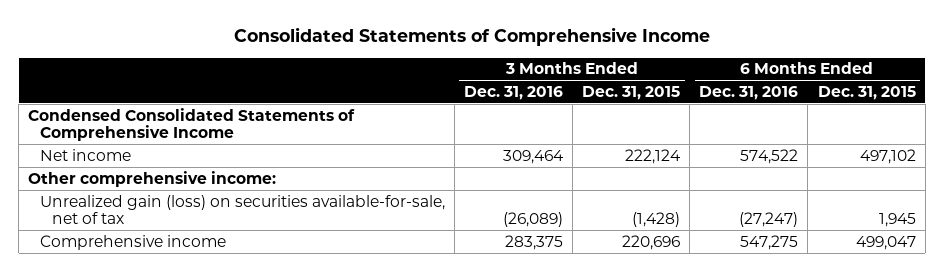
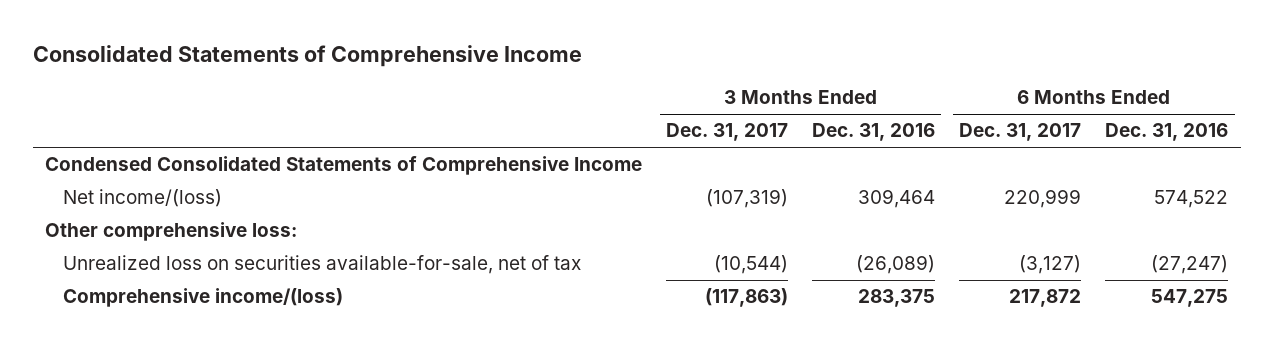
- | 3 Months Ended Dec. 31, 2016 | 3 Months Ended Dec. 31, 2015 | 6 Months Ended Dec. 31, 2016 | 6 Months Ended Dec. 31, 2015
+ | 3 Months Ended Dec. 31, 2017 | 3 Months Ended Dec. 31, 2016 | 6 Months Ended Dec. 31, 2017 | 6 Months Ended Dec. 31, 2016
- Net income | 309,464 | 222,124 | 574,522 | 497,102
- Other comprehensive income:
- Unrealized gain (loss) on securities available-for-sale, net of tax | (26,089) | (1,428) | (27,247) | 1,945
- Comprehensive income | 283,375 | 220,696 | 547,275 | 499,047
+ Net income/(loss) | (107,319) | 309,464 | 220,999 | 574,522
+ Other comprehensive loss:
+ Unrealized loss on securities available-for-sale, net of tax | (10,544) | (26,089) | (3,127) | (27,247)
+ Comprehensive income/(loss) | (117,863) | 283,375 | 217,872 | 547,275

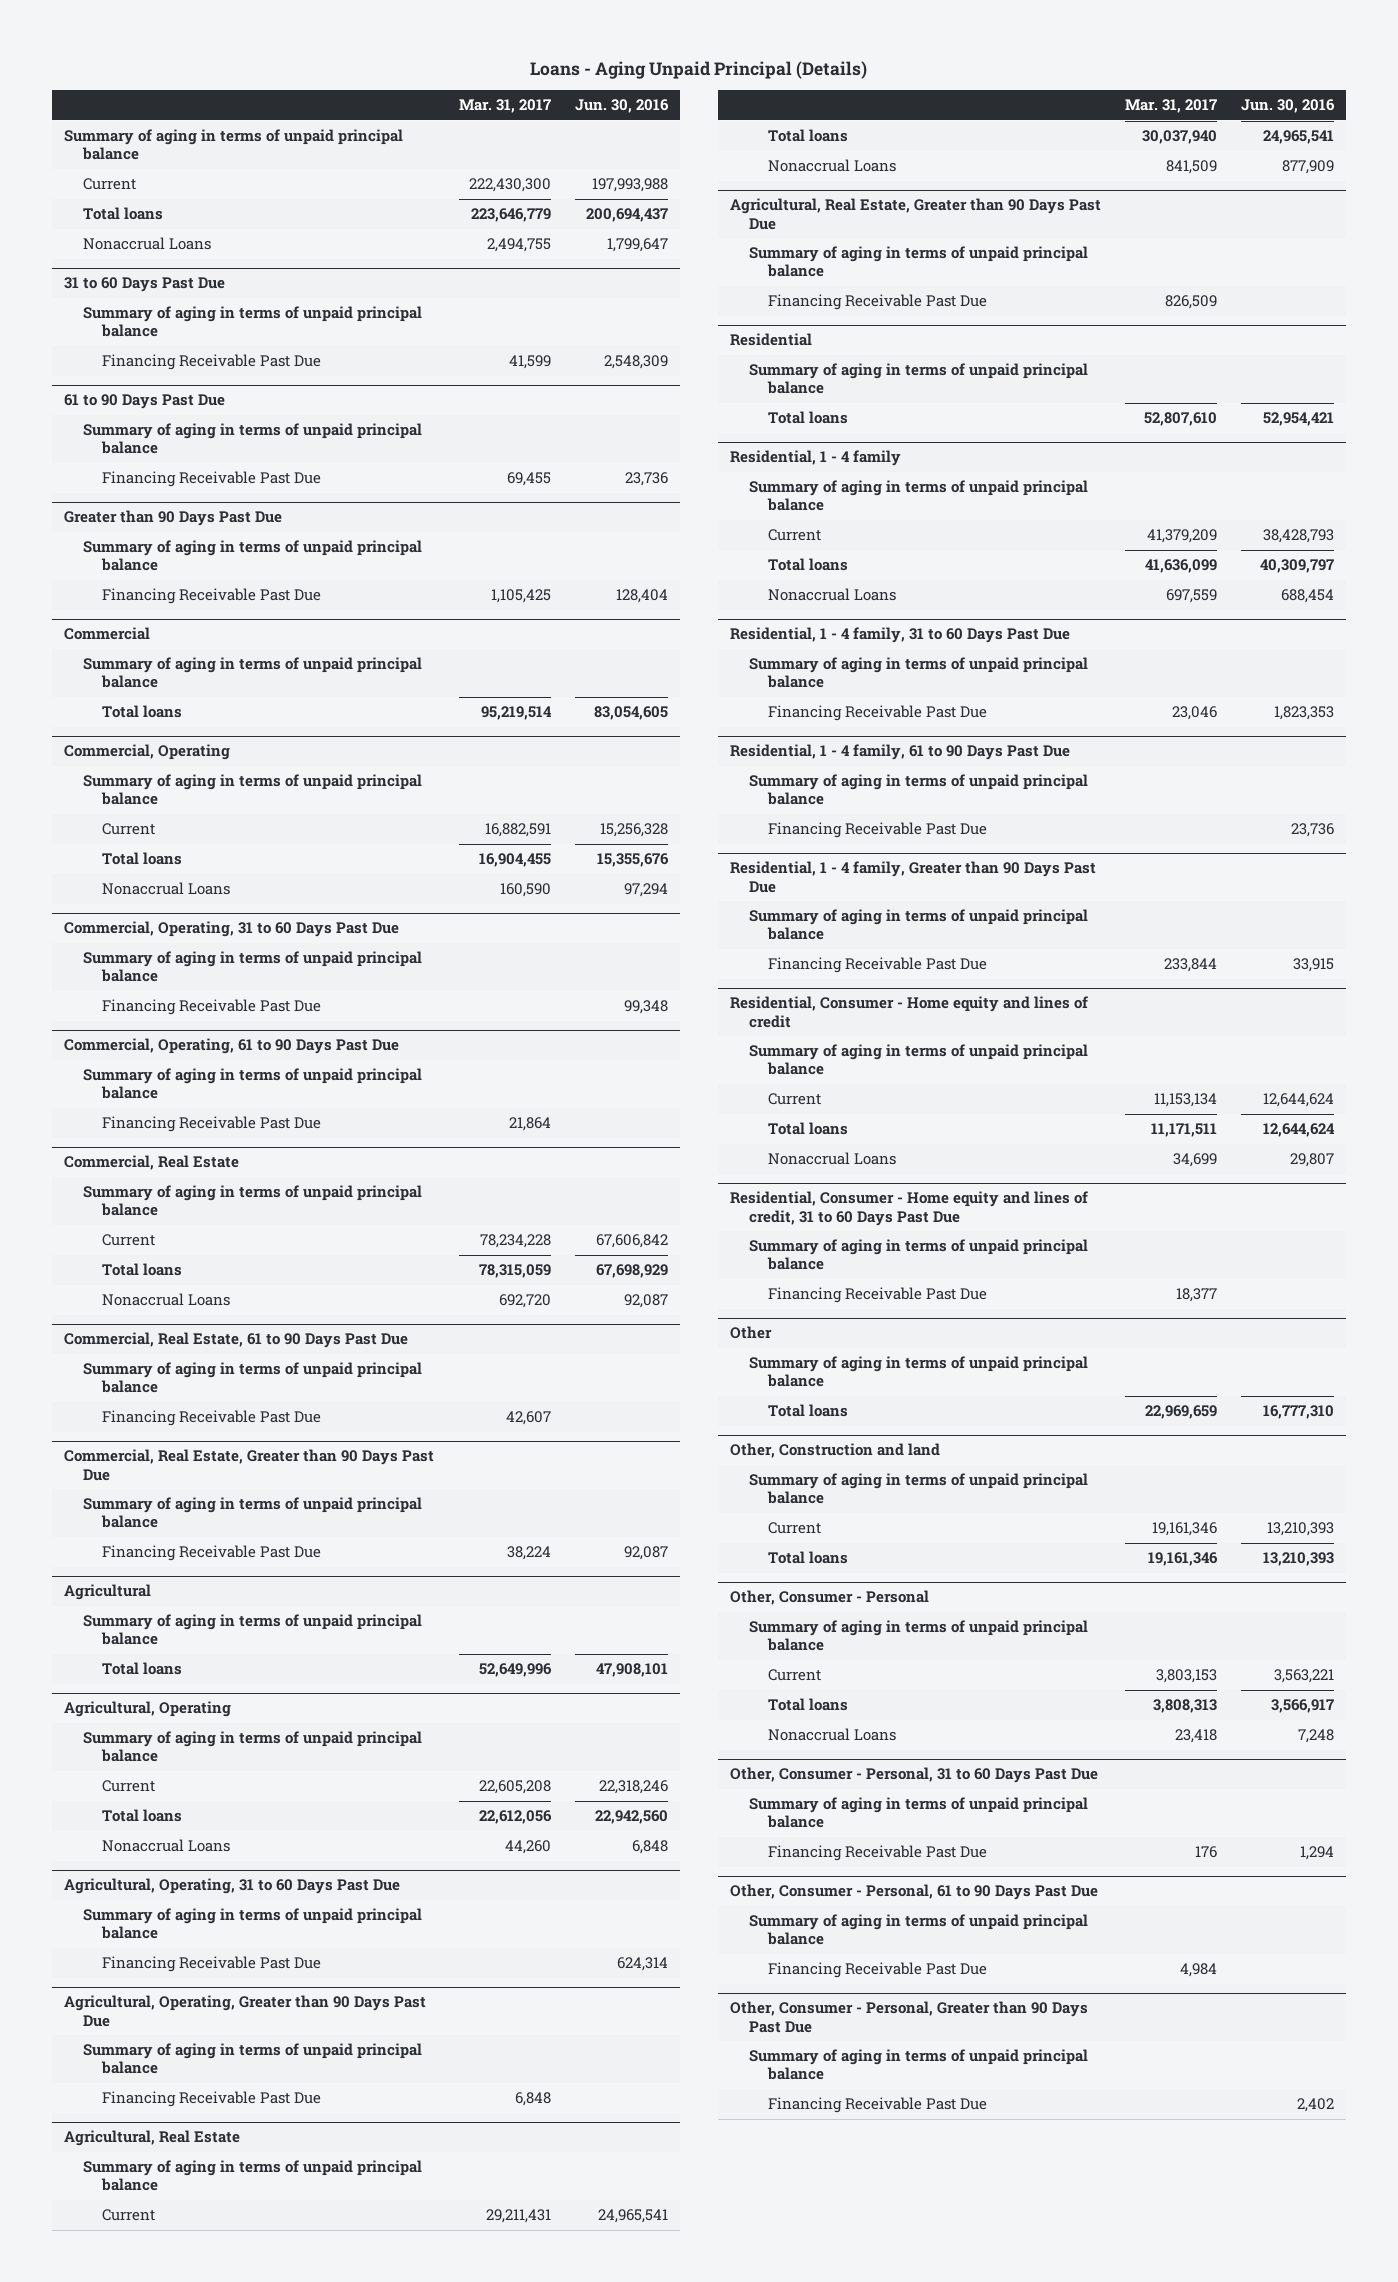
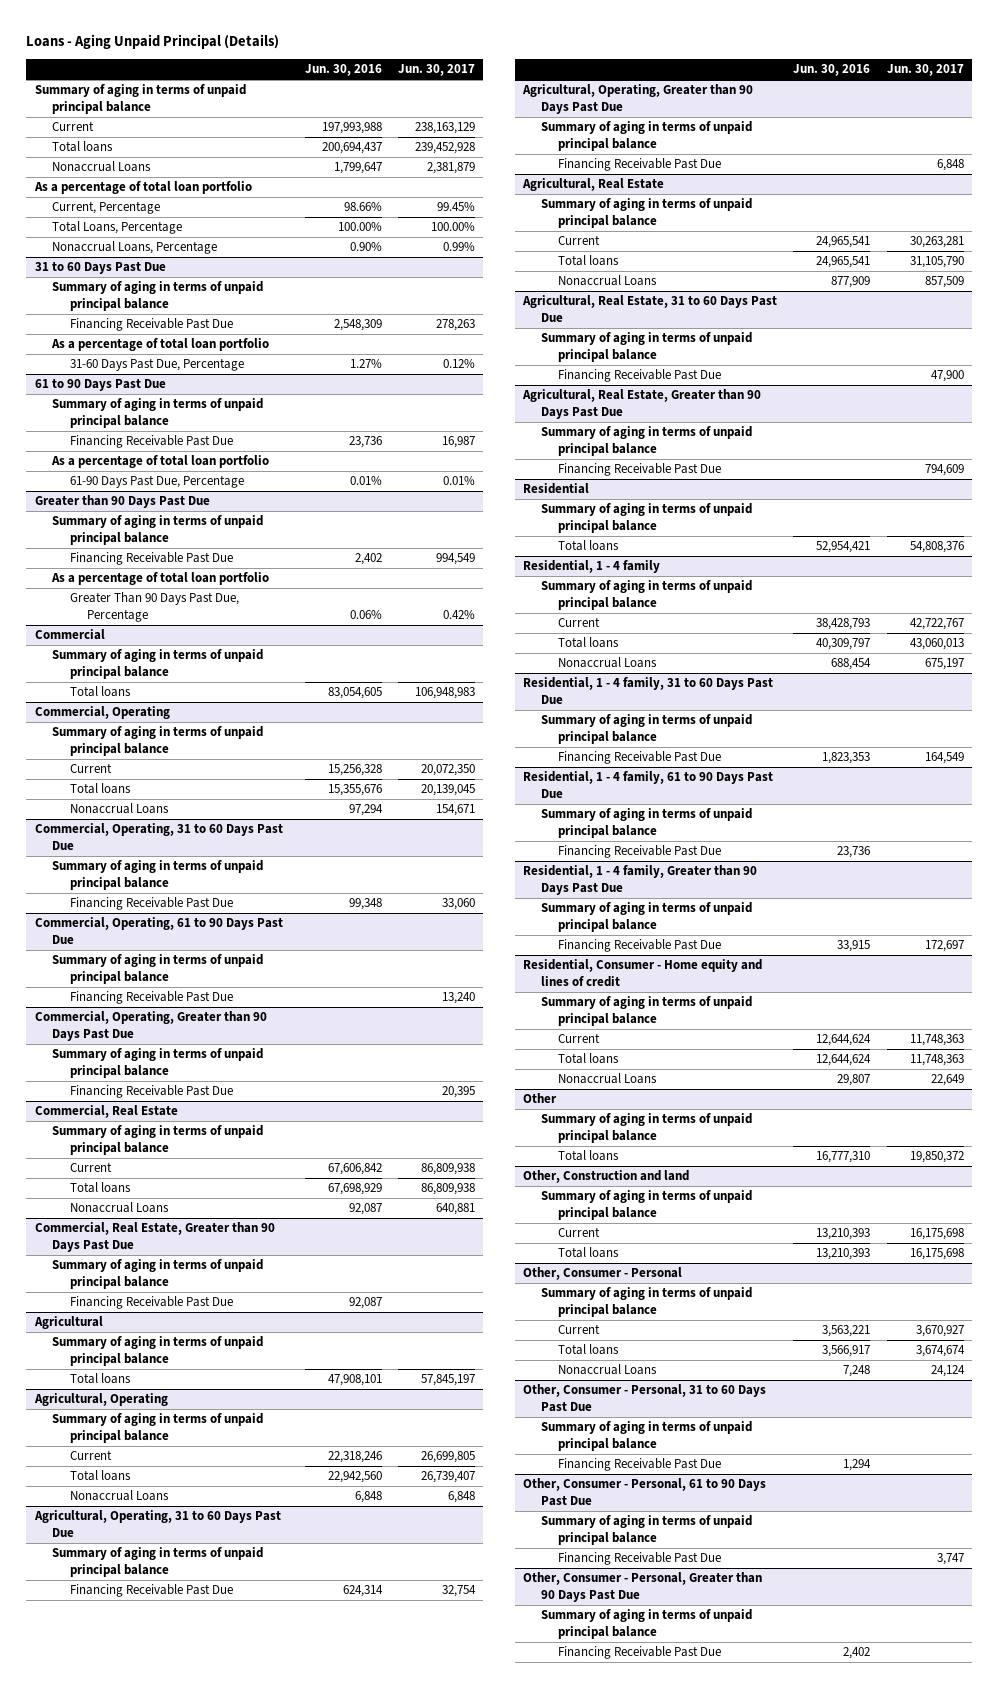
- | Mar. 31, 2017 | Jun. 30, 2016
+ | Jun. 30, 2016 | Jun. 30, 2017
+ As a percentage of total loan portfolio
+ Current, Percentage | 98.66% | 99.45%
+ Total Loans, Percentage | 100.00% | 100.00%
+ Nonaccrual Loans, Percentage | 0.90% | 0.99%
@ 31 to 60 Days Past Due
+ As a percentage of total loan portfolio
+ 31-60 Days Past Due, Percentage | 1.27% | 0.12%
@ 61 to 90 Days Past Due
+ As a percentage of total loan portfolio
+ 61-90 Days Past Due, Percentage | 0.01% | 0.01%
@ Greater than 90 Days Past Due
- Financing Receivable Past Due | 1,105,425 | 128,404
+ Financing Receivable Past Due | 2,402 | 994,549
+ As a percentage of total loan portfolio
+ Greater Than 90 Days Past Due, Percentage | 0.06% | 0.42%
+ Commercial, Operating, Greater than 90 Days Past Due
+ Summary of aging in terms of unpaid principal balance
+ Financing Receivable Past Due | | 20,395
- Commercial, Real Estate, 61 to 90 Days Past Due
- Summary of aging in terms of unpaid principal balance
- Financing Receivable Past Due | 42,607 |
+ Agricultural, Real Estate, 31 to 60 Days Past Due
+ Summary of aging in terms of unpaid principal balance
+ Financing Receivable Past Due | | 47,900
- Residential, Consumer - Home equity and lines of credit, 31 to 60 Days Past Due
- Summary of aging in terms of unpaid principal balance
- Financing Receivable Past Due | 18,377 |

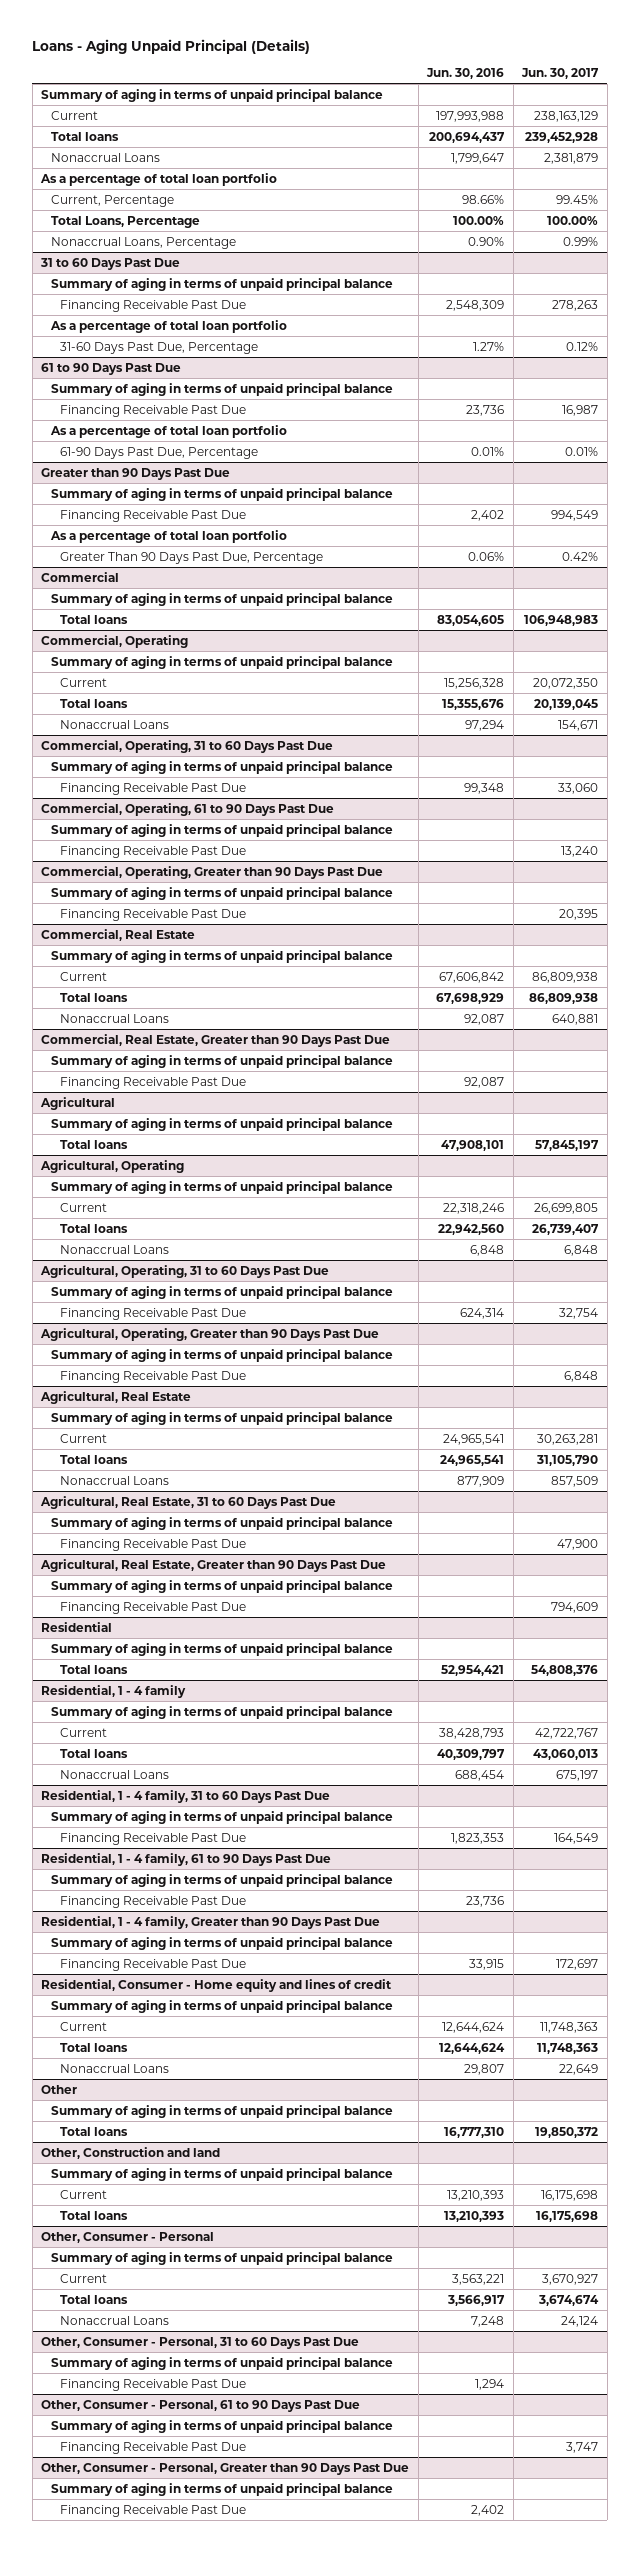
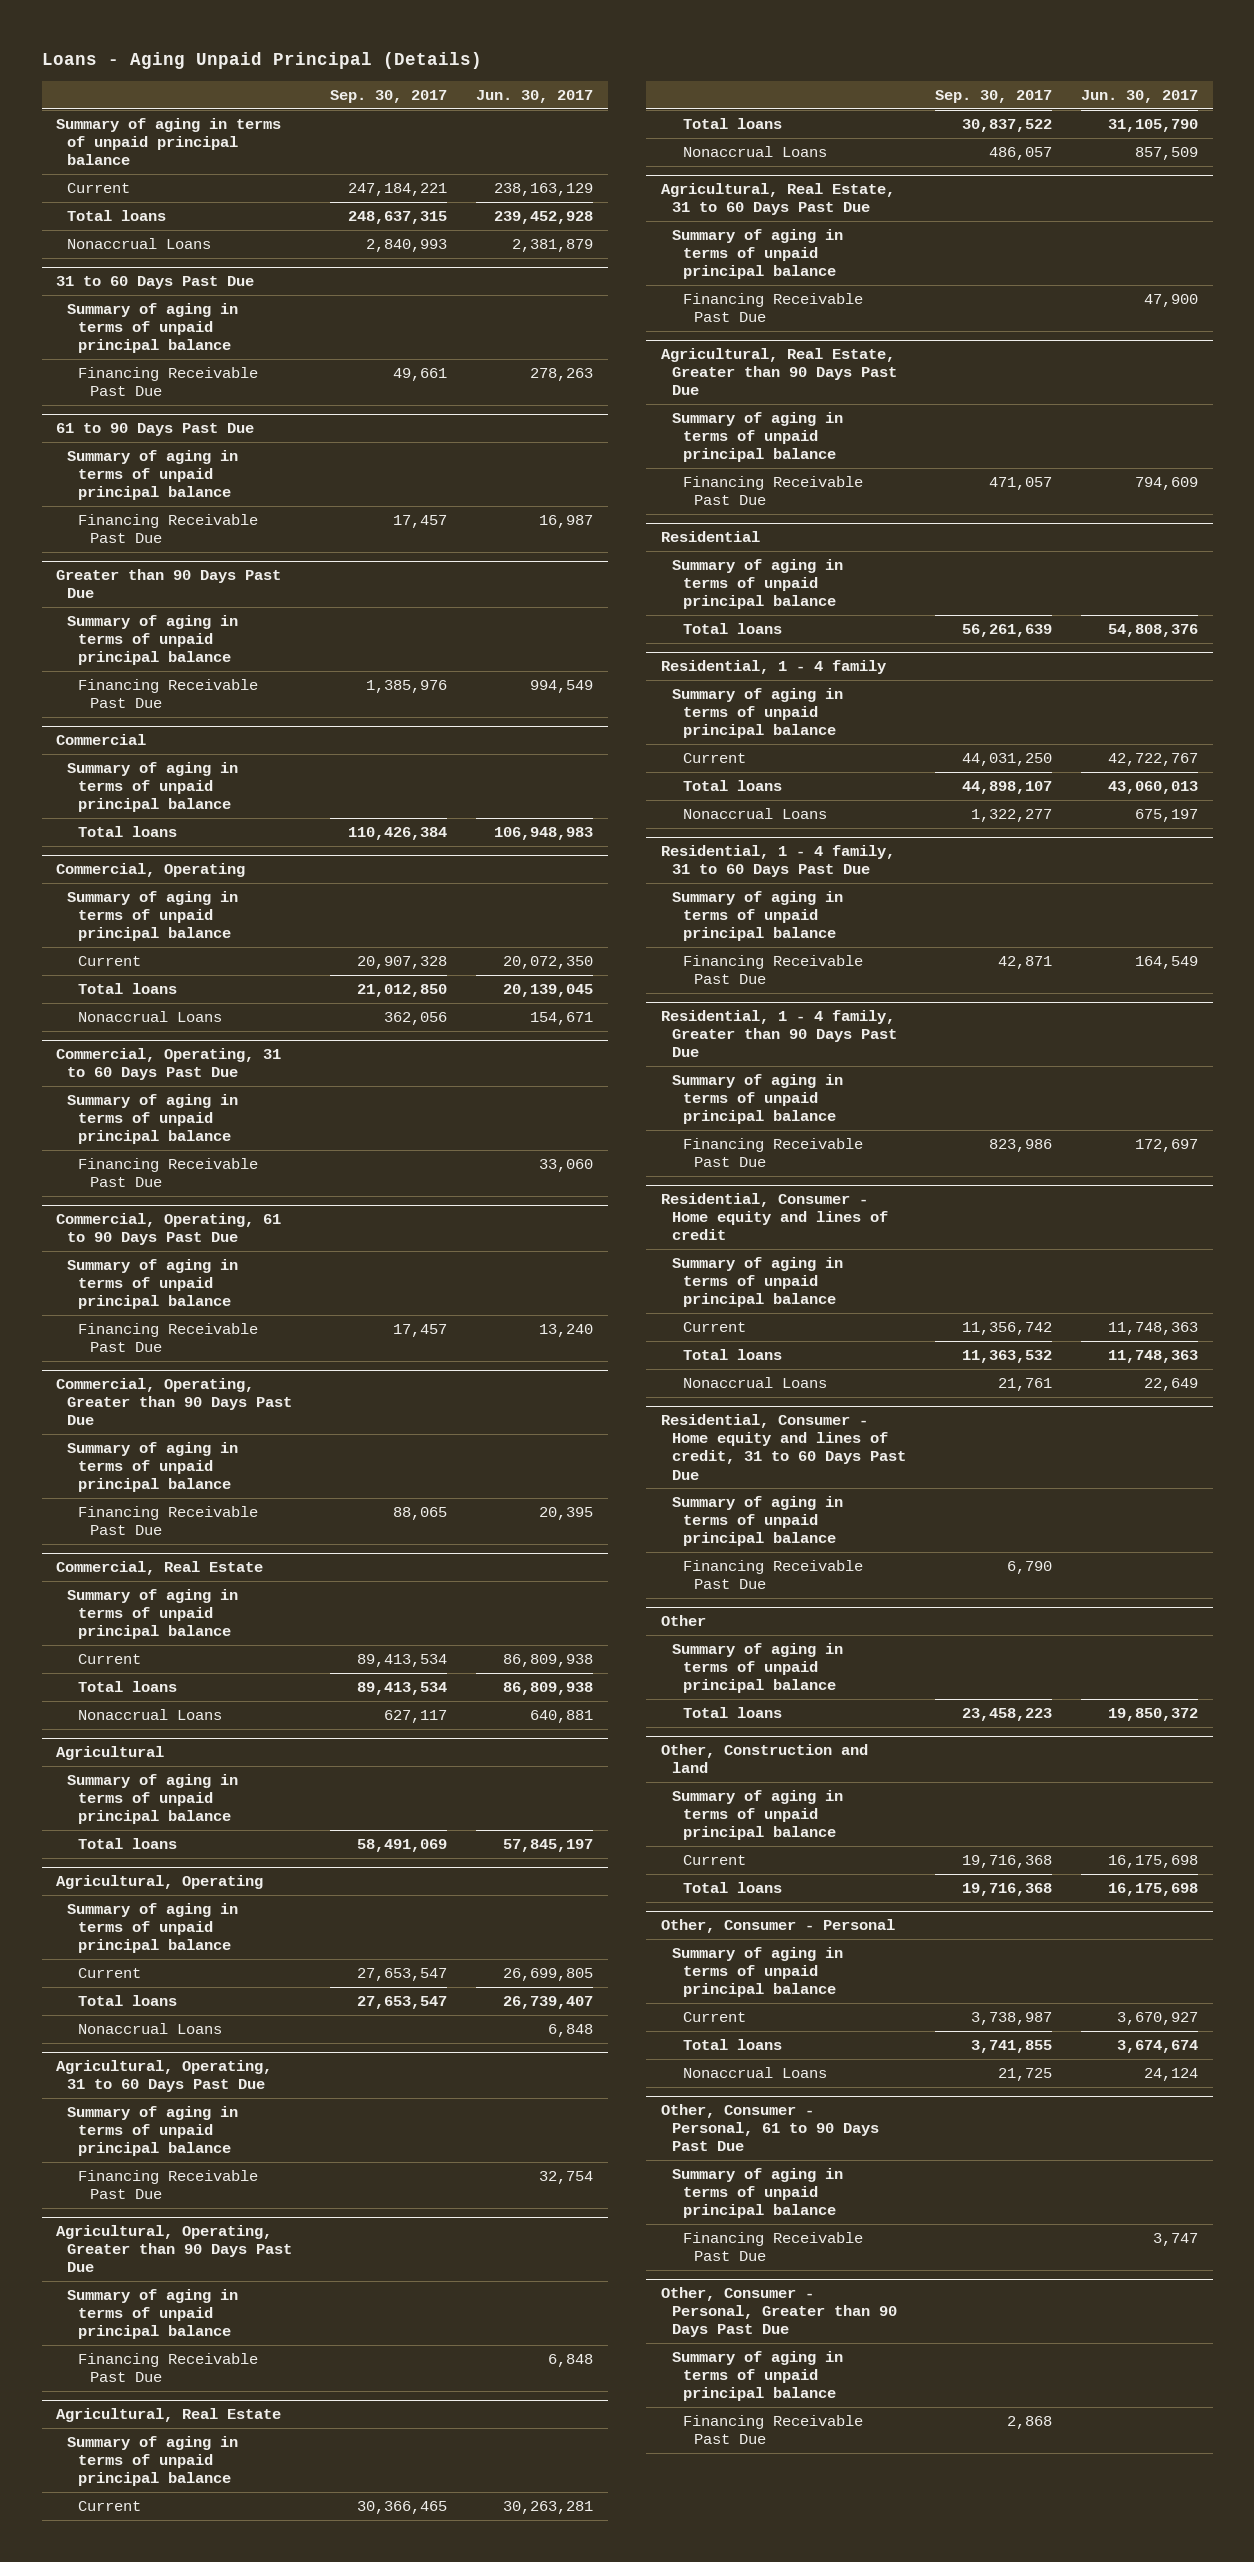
- | Jun. 30, 2016 | Jun. 30, 2017
+ | Sep. 30, 2017 | Jun. 30, 2017
- As a percentage of total loan portfolio
- Current, Percentage | 98.66% | 99.45%
- Total Loans, Percentage | 100.00% | 100.00%
- Nonaccrual Loans, Percentage | 0.90% | 0.99%
@ 31 to 60 Days Past Due
- As a percentage of total loan portfolio
- 31-60 Days Past Due, Percentage | 1.27% | 0.12%
@ 61 to 90 Days Past Due
- As a percentage of total loan portfolio
- 61-90 Days Past Due, Percentage | 0.01% | 0.01%
@ Greater than 90 Days Past Due
- As a percentage of total loan portfolio
- Greater Than 90 Days Past Due, Percentage | 0.06% | 0.42%
- Commercial, Real Estate, Greater than 90 Days Past Due
- Summary of aging in terms of unpaid principal balance
- Financing Receivable Past Due | 92,087 |
- Residential, 1 - 4 family, 61 to 90 Days Past Due
- Summary of aging in terms of unpaid principal balance
- Financing Receivable Past Due | 23,736 |
+ Residential, Consumer - Home equity and lines of credit, 31 to 60 Days Past Due
+ Summary of aging in terms of unpaid principal balance
+ Financing Receivable Past Due | 6,790 |
- Other, Consumer - Personal, 31 to 60 Days Past Due
- Summary of aging in terms of unpaid principal balance
- Financing Receivable Past Due | 1,294 |

